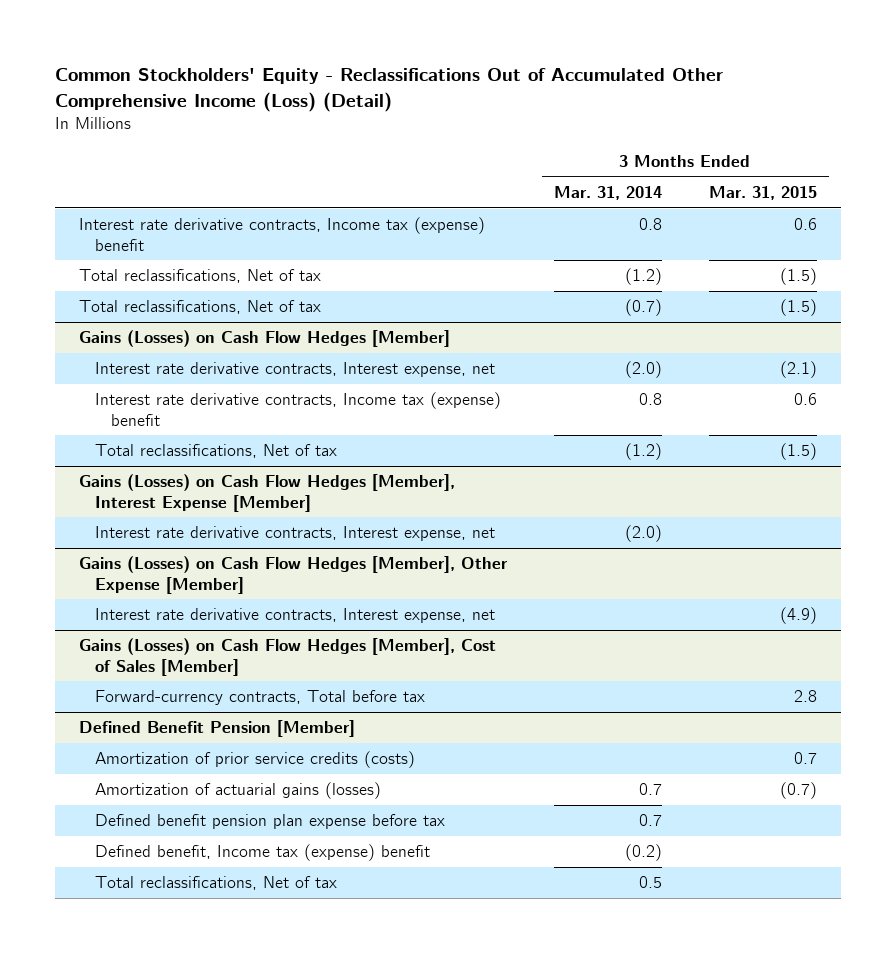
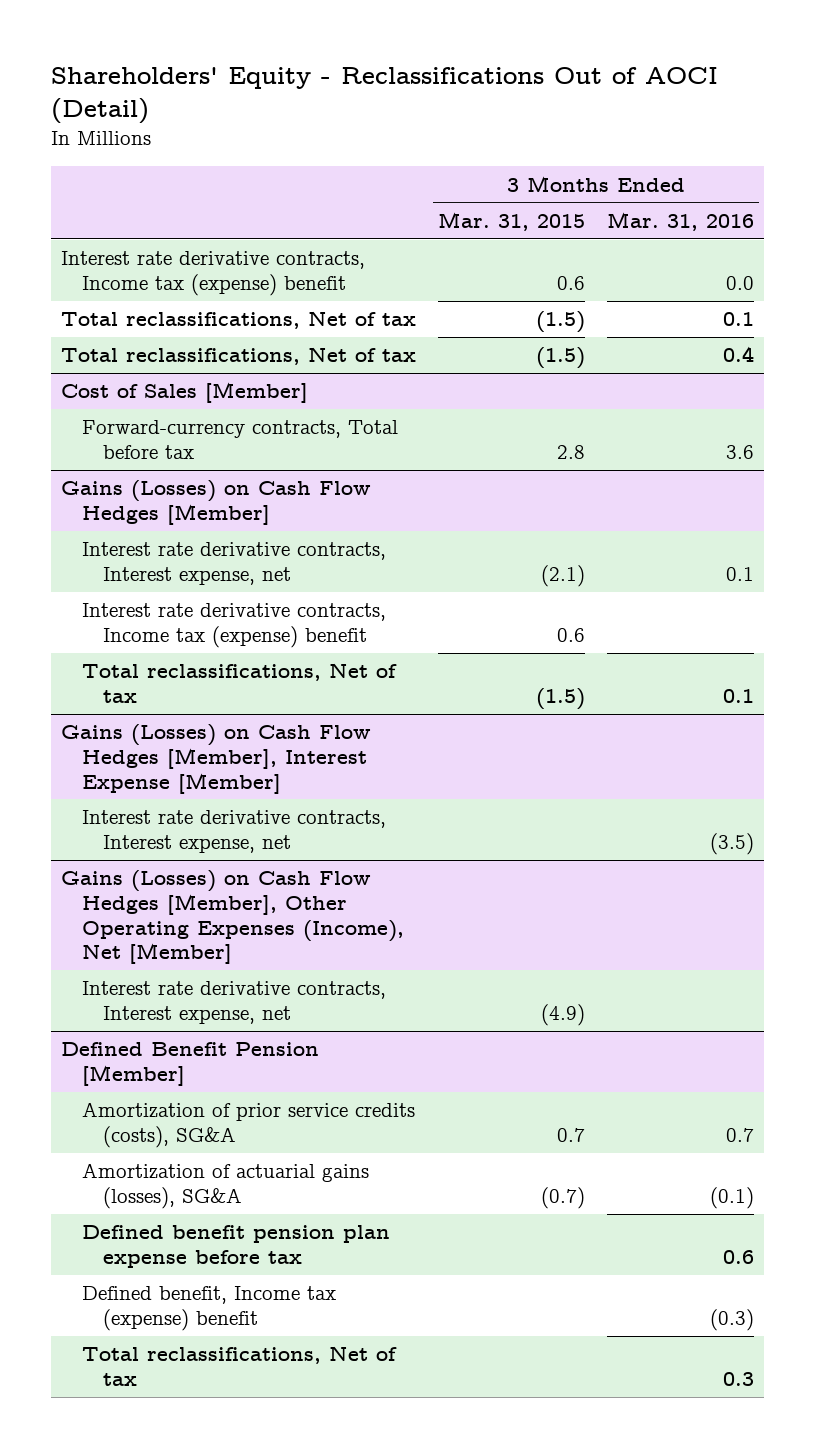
- Common Stockholders' Equity - Reclassifications Out of Accumulated Other Comprehensive Income (Loss) (Detail)
+ Shareholders' Equity - Reclassifications Out of AOCI (Detail)
- | 3 Months Ended Mar. 31, 2014 | 3 Months Ended Mar. 31, 2015
+ | 3 Months Ended Mar. 31, 2015 | 3 Months Ended Mar. 31, 2016
+ Cost of Sales [Member]
+ Forward-currency contracts, Total before tax | 2.8 | 3.6
- Gains (Losses) on Cash Flow Hedges [Member], Other Expense [Member]
+ Gains (Losses) on Cash Flow Hedges [Member], Other Operating Expenses (Income), Net [Member]
- Gains (Losses) on Cash Flow Hedges [Member], Cost of Sales [Member]
- Forward-currency contracts, Total before tax | | 2.8
@ Defined Benefit Pension [Member]
- Amortization of prior service credits (costs) | | 0.7
- Amortization of actuarial gains (losses) | 0.7 | (0.7)
+ Amortization of prior service credits (costs), SG&A | 0.7 | 0.7
+ Amortization of actuarial gains (losses), SG&A | (0.7) | (0.1)

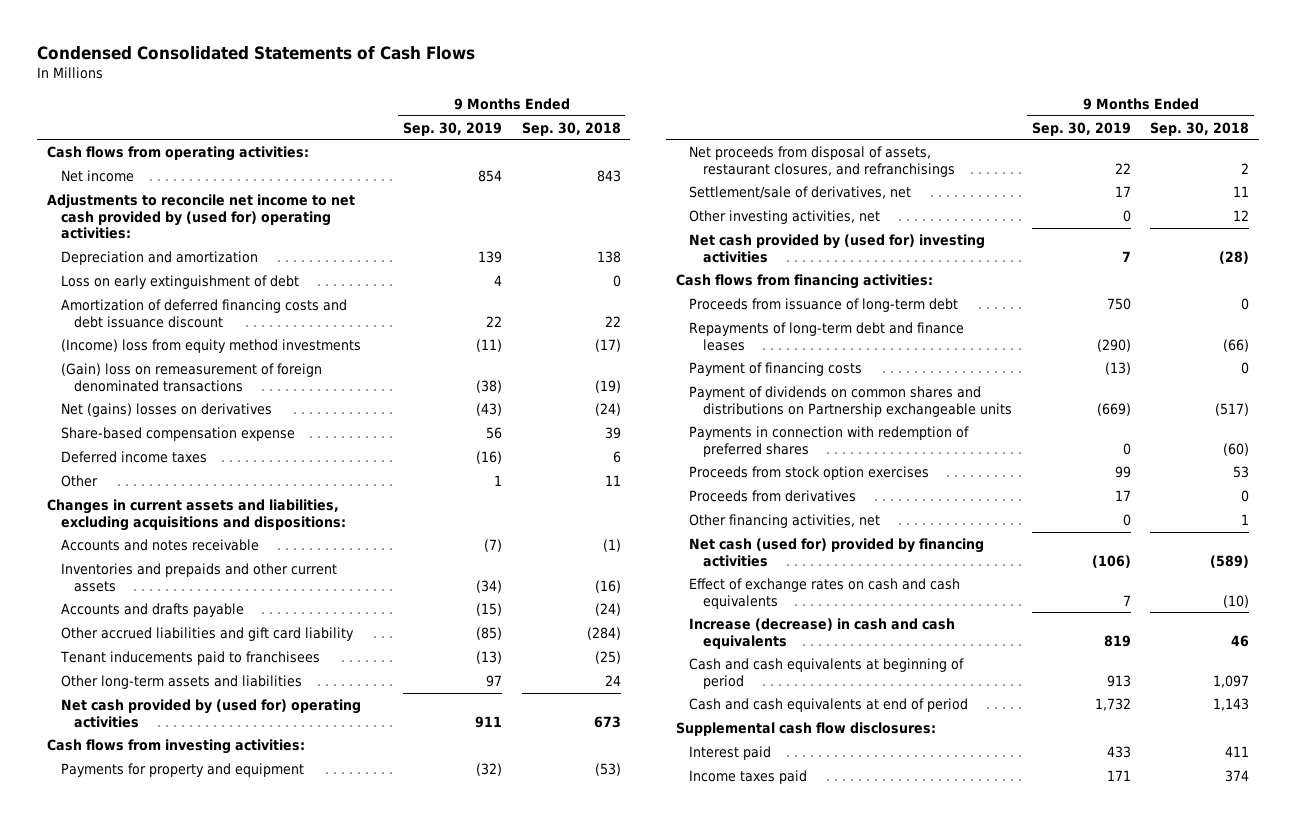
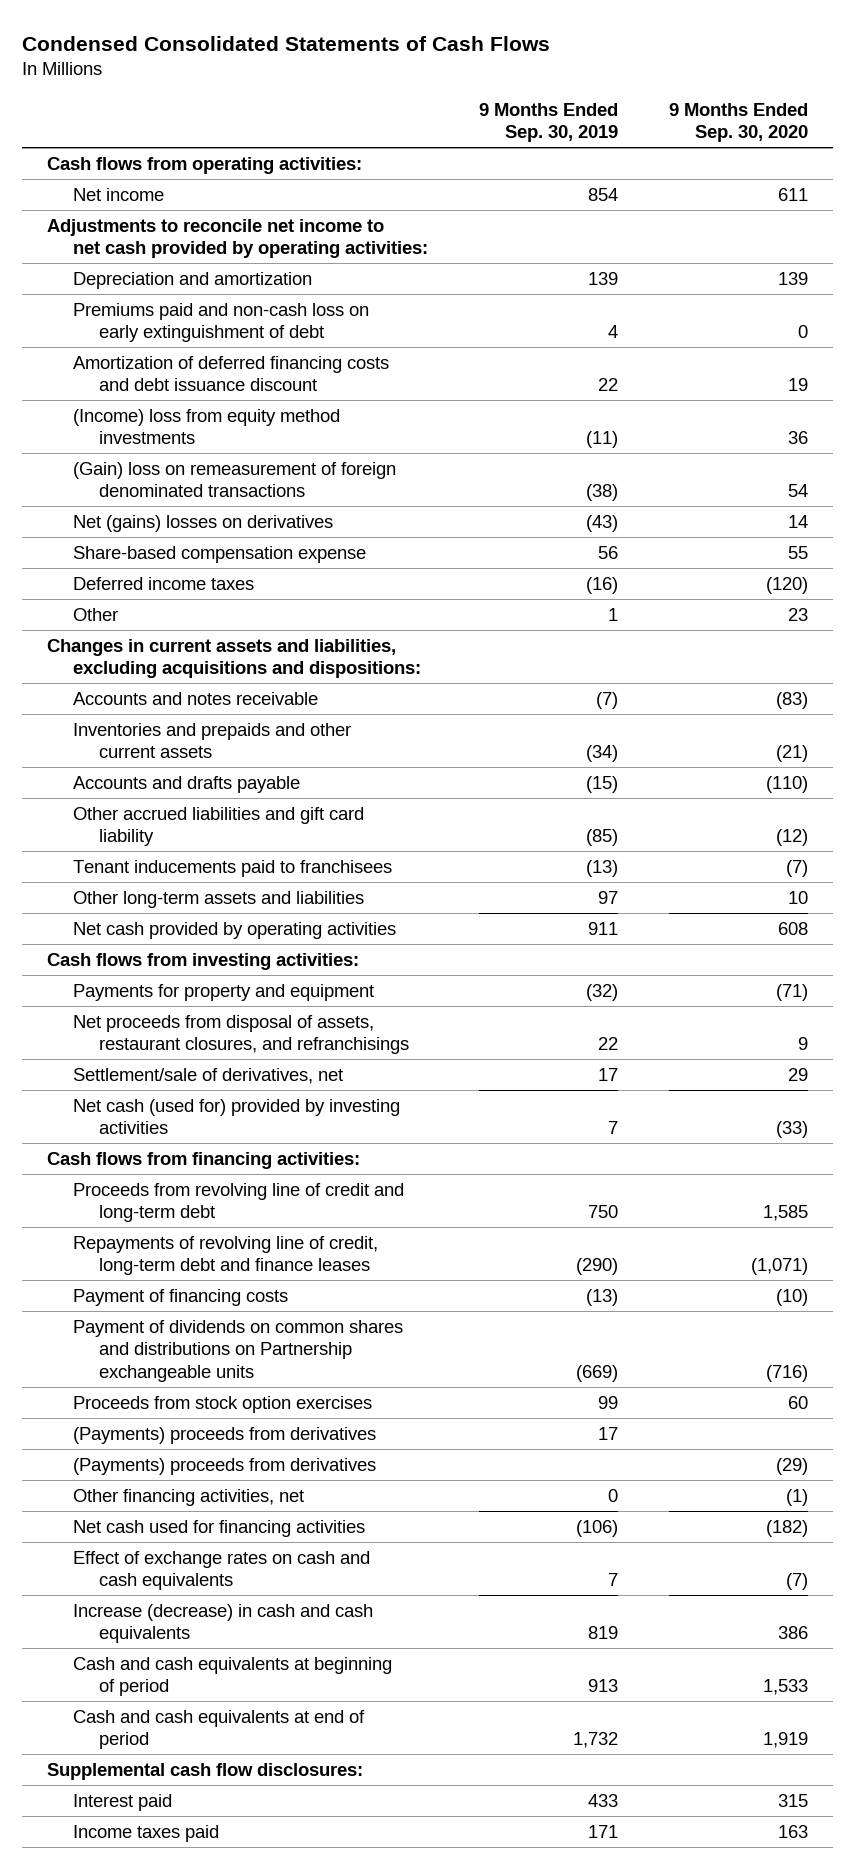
- | 9 Months Ended Sep. 30, 2019 | 9 Months Ended Sep. 30, 2018
+ | 9 Months Ended Sep. 30, 2019 | 9 Months Ended Sep. 30, 2020
- Adjustments to reconcile net income to net cash provided by (used for) operating activities:
+ Adjustments to reconcile net income to net cash provided by operating activities:
- Loss on early extinguishment of debt | 4 | 0
+ Premiums paid and non-cash loss on early extinguishment of debt | 4 | 0
- Net cash provided by (used for) operating activities | 911 | 673
+ Net cash provided by operating activities | 911 | 608
- Other investing activities, net | 0 | 12
- Net cash provided by (used for) investing activities | 7 | (28)
+ Net cash (used for) provided by investing activities | 7 | (33)
- Proceeds from issuance of long-term debt | 750 | 0
- Repayments of long-term debt and finance leases | (290) | (66)
+ Proceeds from revolving line of credit and long-term debt | 750 | 1,585
+ Repayments of revolving line of credit, long-term debt and finance leases | (290) | (1,071)
- Payments in connection with redemption of preferred shares | 0 | (60)
- Proceeds from derivatives | 17 | 0
+ (Payments) proceeds from derivatives | 17 |
+ (Payments) proceeds from derivatives | | (29)
- Net cash (used for) provided by financing activities | (106) | (589)
+ Net cash used for financing activities | (106) | (182)

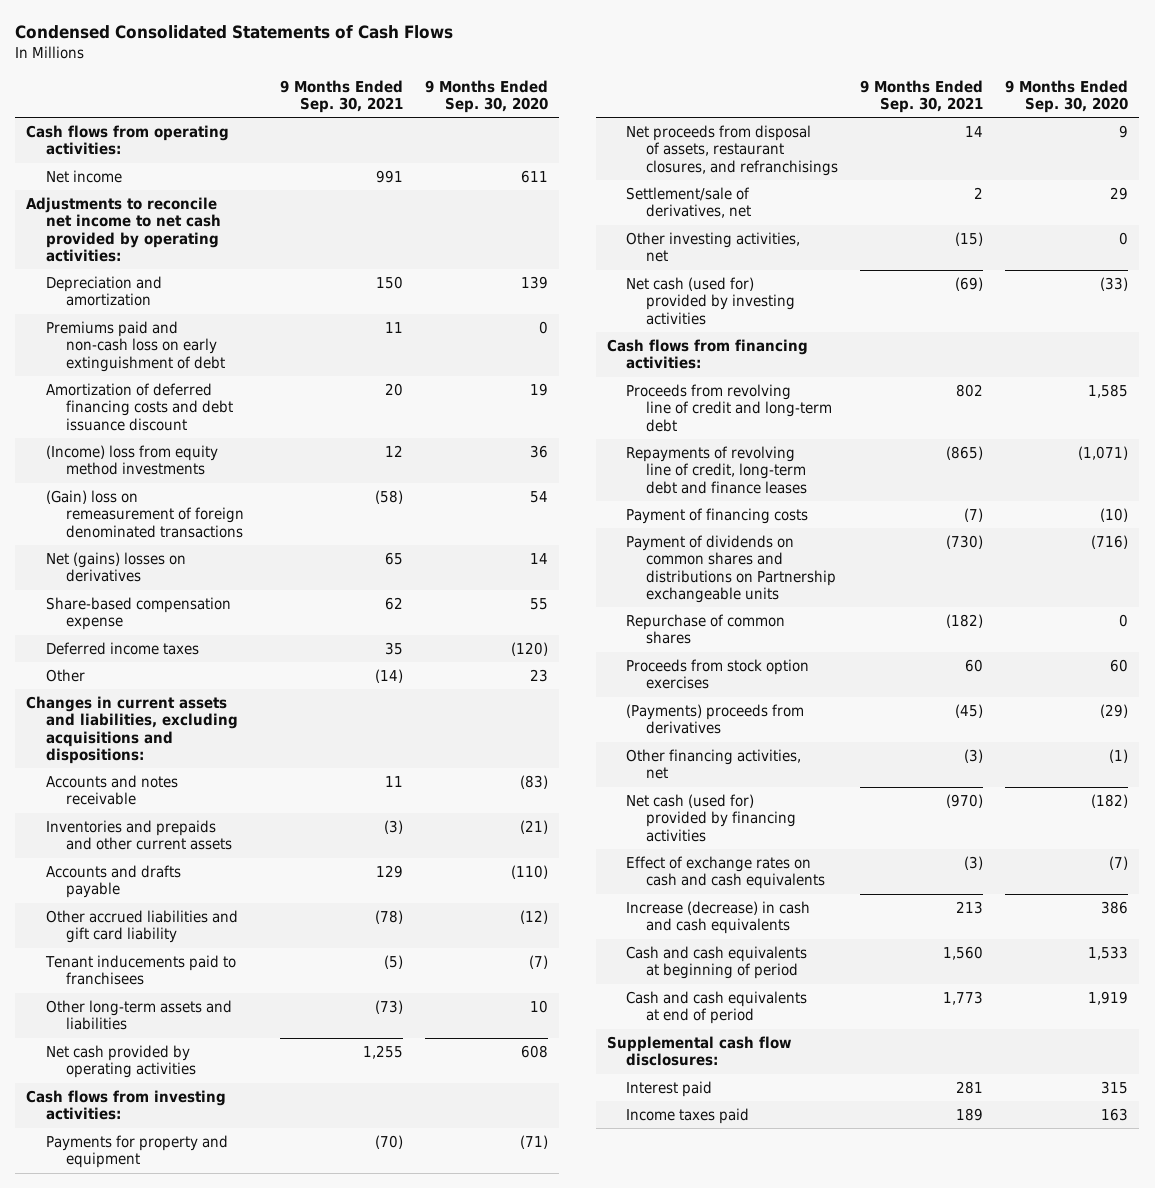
- | 9 Months Ended Sep. 30, 2019 | 9 Months Ended Sep. 30, 2020
+ | 9 Months Ended Sep. 30, 2021 | 9 Months Ended Sep. 30, 2020
+ Other investing activities, net | (15) | 0
+ Repurchase of common shares | (182) | 0
- (Payments) proceeds from derivatives | 17 |
- Net cash used for financing activities | (106) | (182)
+ Net cash (used for) provided by financing activities | (970) | (182)

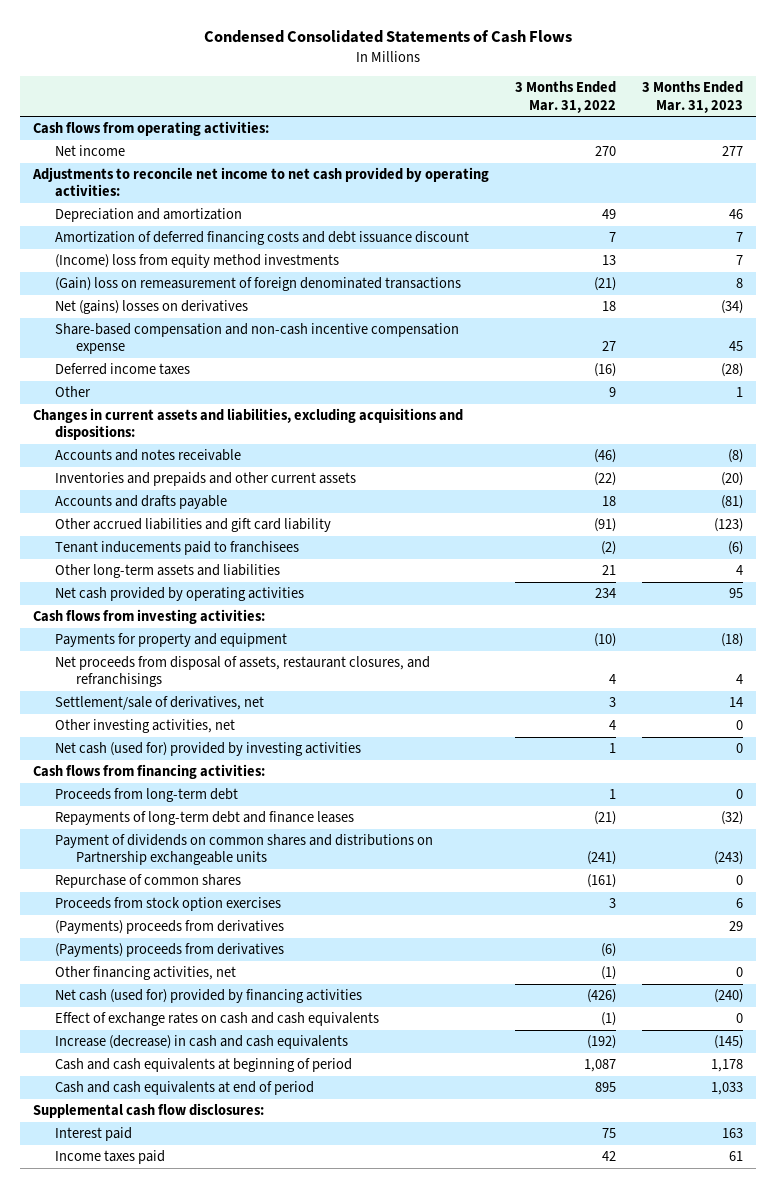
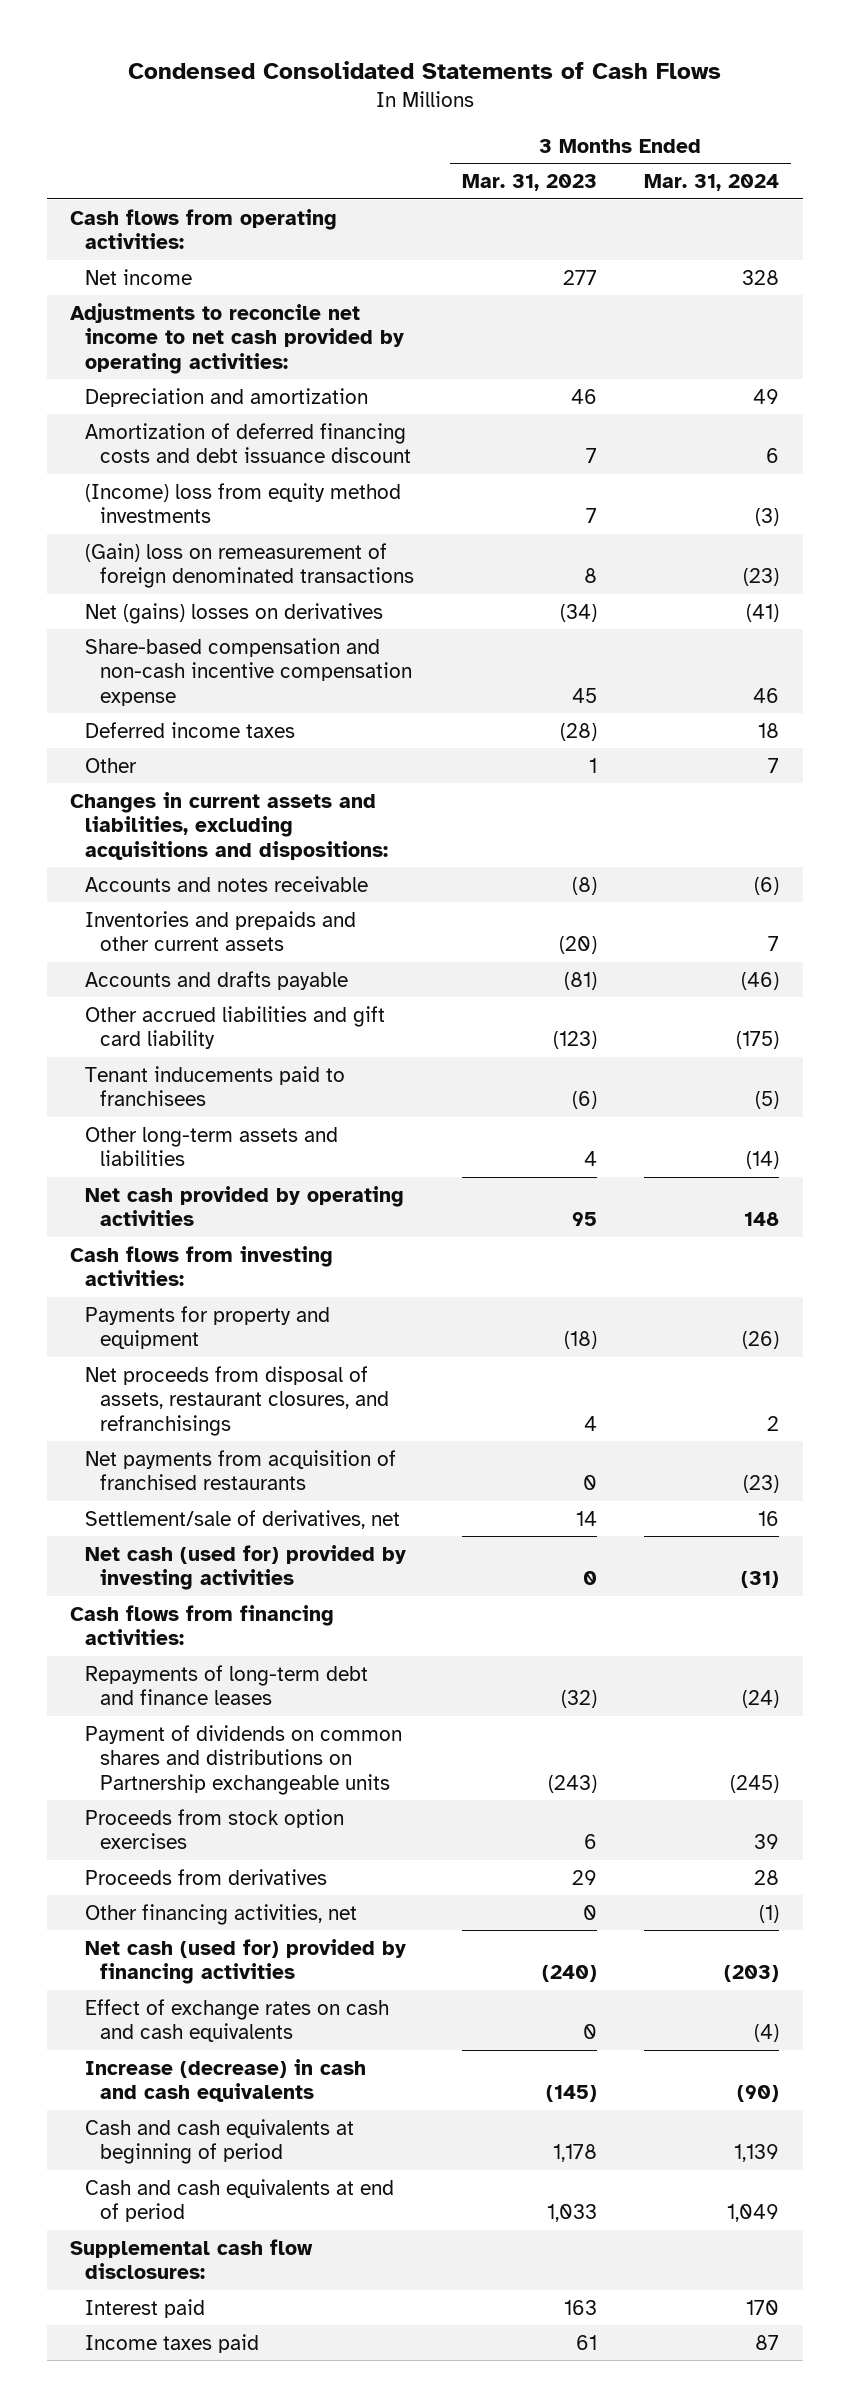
- | 3 Months Ended Mar. 31, 2022 | 3 Months Ended Mar. 31, 2023
+ | 3 Months Ended Mar. 31, 2023 | 3 Months Ended Mar. 31, 2024
+ Net payments from acquisition of franchised restaurants | 0 | (23)
- Other investing activities, net | 4 | 0
- Proceeds from long-term debt | 1 | 0
- Repurchase of common shares | (161) | 0
- (Payments) proceeds from derivatives | | 29
- (Payments) proceeds from derivatives | (6) |
+ Proceeds from derivatives | 29 | 28

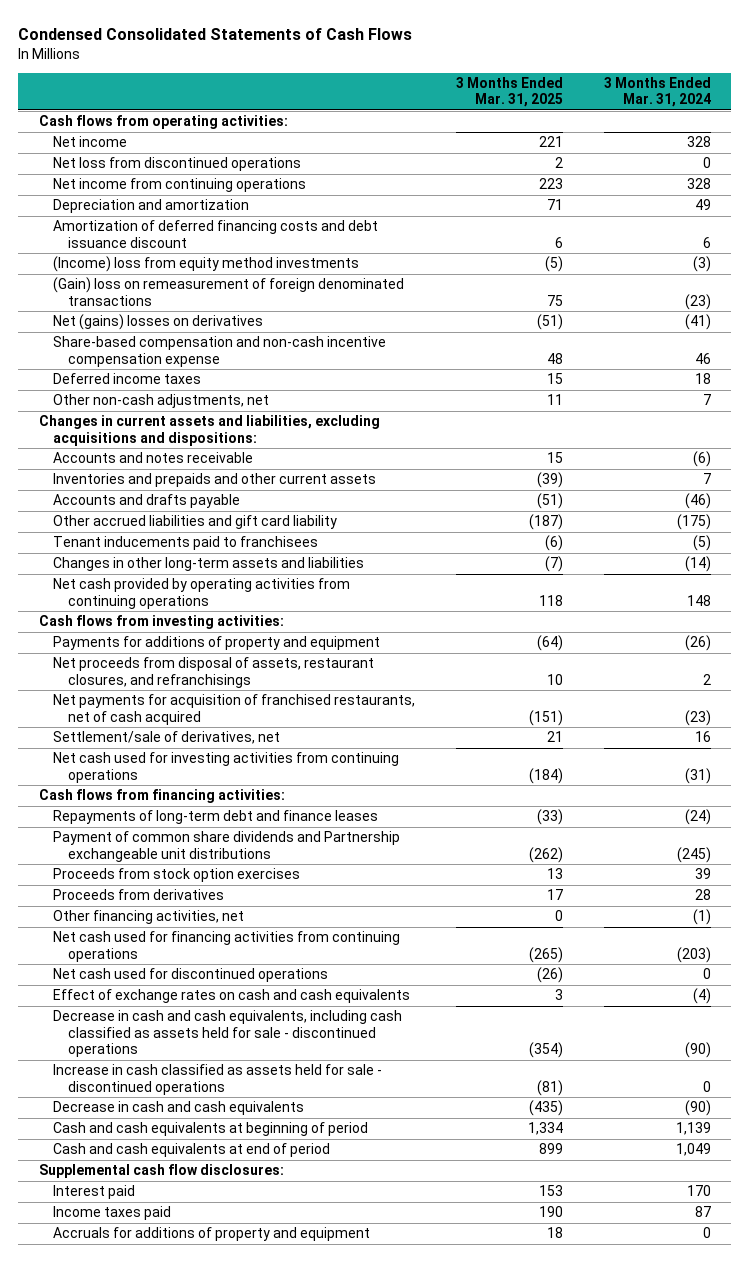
- | 3 Months Ended Mar. 31, 2023 | 3 Months Ended Mar. 31, 2024
+ | 3 Months Ended Mar. 31, 2025 | 3 Months Ended Mar. 31, 2024
- Adjustments to reconcile net income to net cash provided by operating activities:
+ Net loss from discontinued operations | 2 | 0
+ Net income from continuing operations | 223 | 328
- Other | 1 | 7
+ Other non-cash adjustments, net | 11 | 7
- Other long-term assets and liabilities | 4 | (14)
- Net cash provided by operating activities | 95 | 148
+ Changes in other long-term assets and liabilities | (7) | (14)
+ Net cash provided by operating activities from continuing operations | 118 | 148
- Payments for property and equipment | (18) | (26)
+ Payments for additions of property and equipment | (64) | (26)
- Net payments from acquisition of franchised restaurants | 0 | (23)
+ Net payments for acquisition of franchised restaurants, net of cash acquired | (151) | (23)
- Net cash (used for) provided by investing activities | 0 | (31)
+ Net cash used for investing activities from continuing operations | (184) | (31)
- Payment of dividends on common shares and distributions on Partnership exchangeable units | (243) | (245)
+ Payment of common share dividends and Partnership exchangeable unit distributions | (262) | (245)
- Net cash (used for) provided by financing activities | (240) | (203)
+ Net cash used for financing activities from continuing operations | (265) | (203)
+ Net cash used for discontinued operations | (26) | 0
- Increase (decrease) in cash and cash equivalents | (145) | (90)
+ Decrease in cash and cash equivalents, including cash classified as assets held for sale - discontinued operations | (354) | (90)
+ Increase in cash classified as assets held for sale - discontinued operations | (81) | 0
+ Decrease in cash and cash equivalents | (435) | (90)
+ Accruals for additions of property and equipment | 18 | 0

